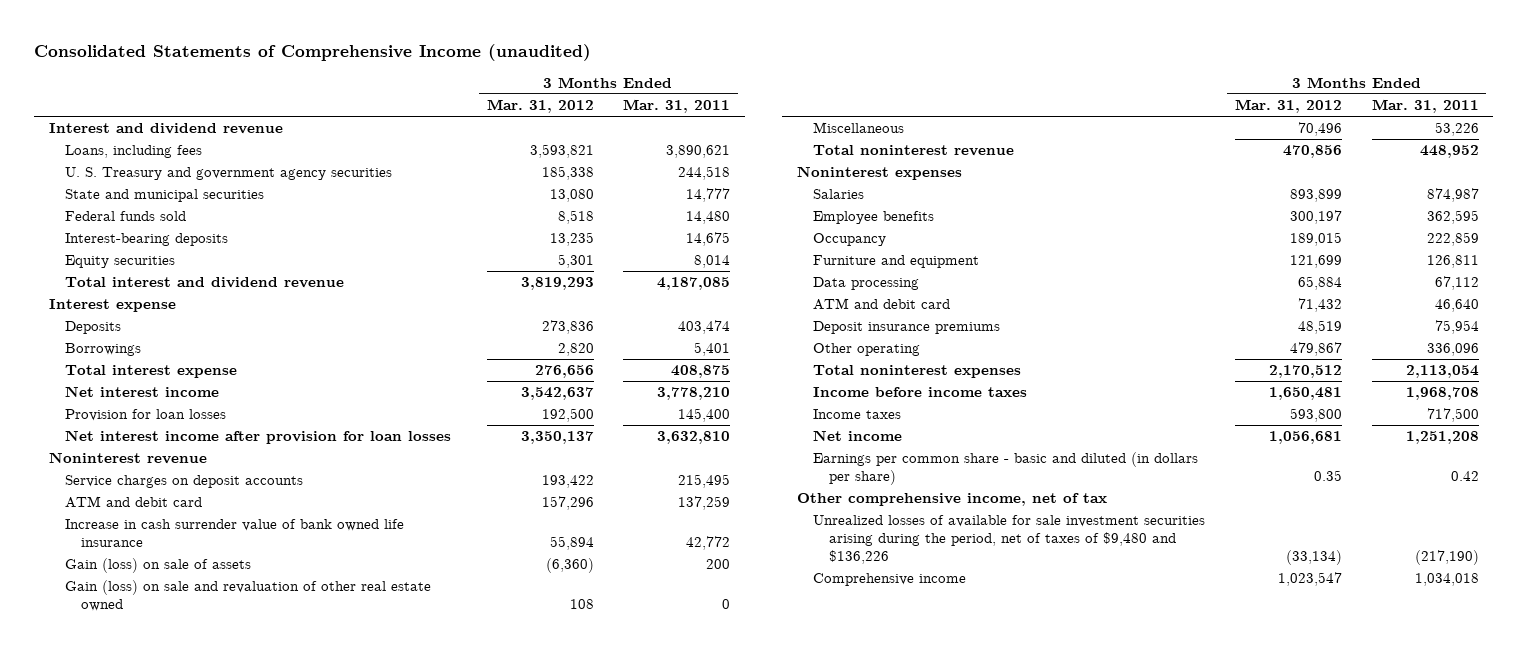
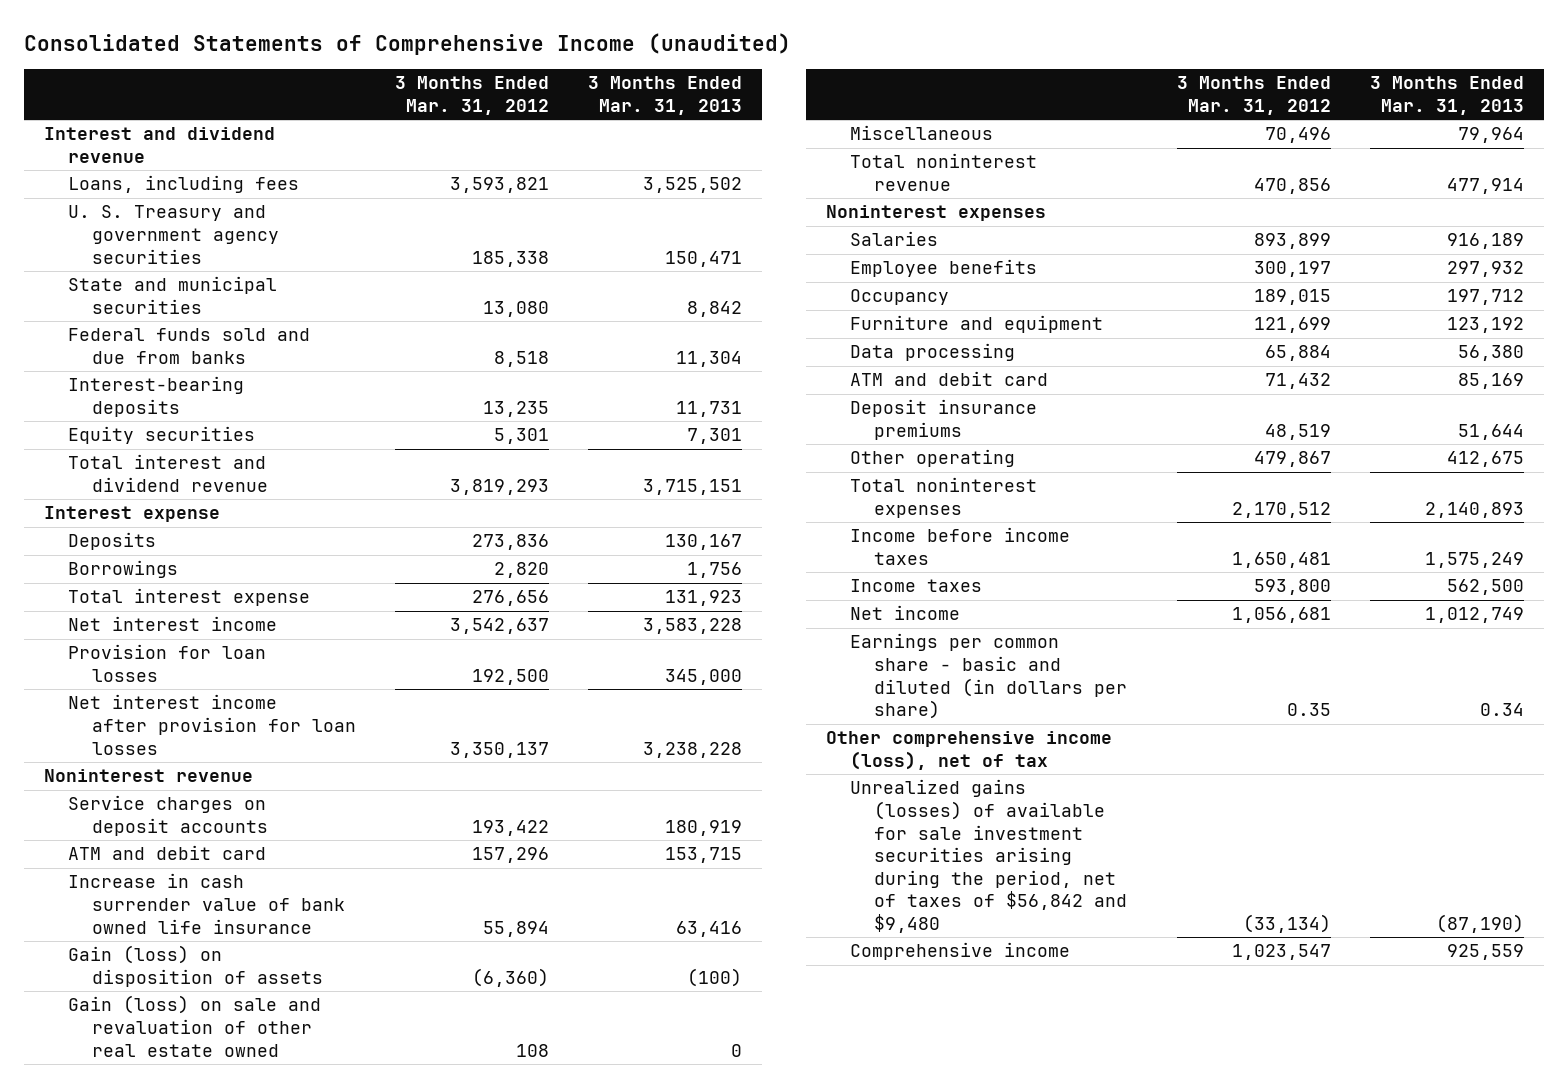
- | 3 Months Ended Mar. 31, 2012 | 3 Months Ended Mar. 31, 2011
+ | 3 Months Ended Mar. 31, 2012 | 3 Months Ended Mar. 31, 2013
- Federal funds sold | 8,518 | 14,480
+ Federal funds sold and due from banks | 8,518 | 11,304
- Gain (loss) on sale of assets | (6,360) | 200
+ Gain (loss) on disposition of assets | (6,360) | (100)
- Other comprehensive income, net of tax
- Unrealized losses of available for sale investment securities arising during the period, net of taxes of $9,480 and $136,226 | (33,134) | (217,190)
+ Other comprehensive income (loss), net of tax
+ Unrealized gains (losses) of available for sale investment securities arising during the period, net of taxes of $56,842 and $9,480 | (33,134) | (87,190)

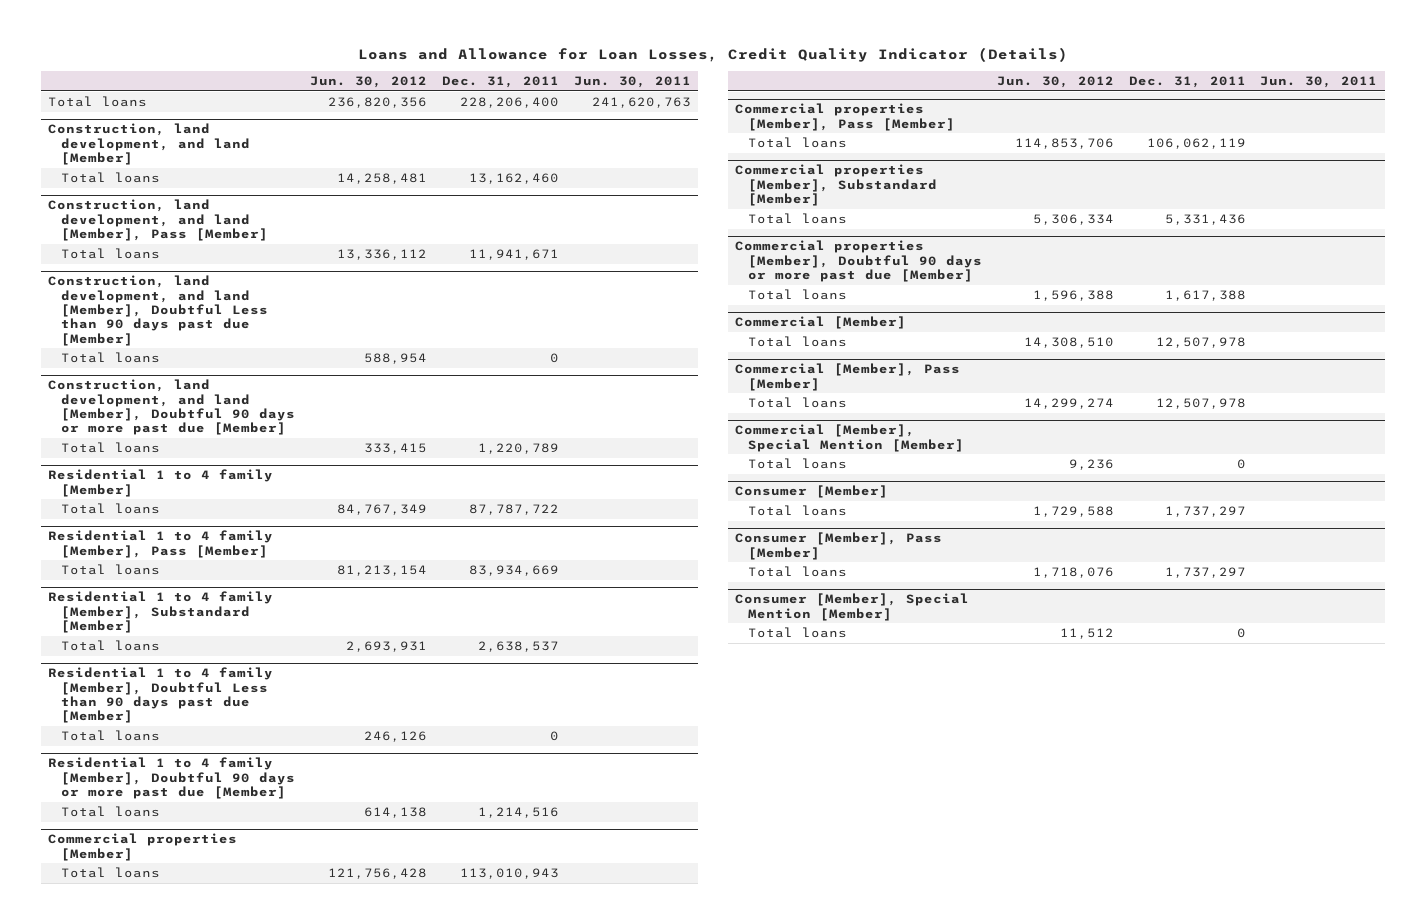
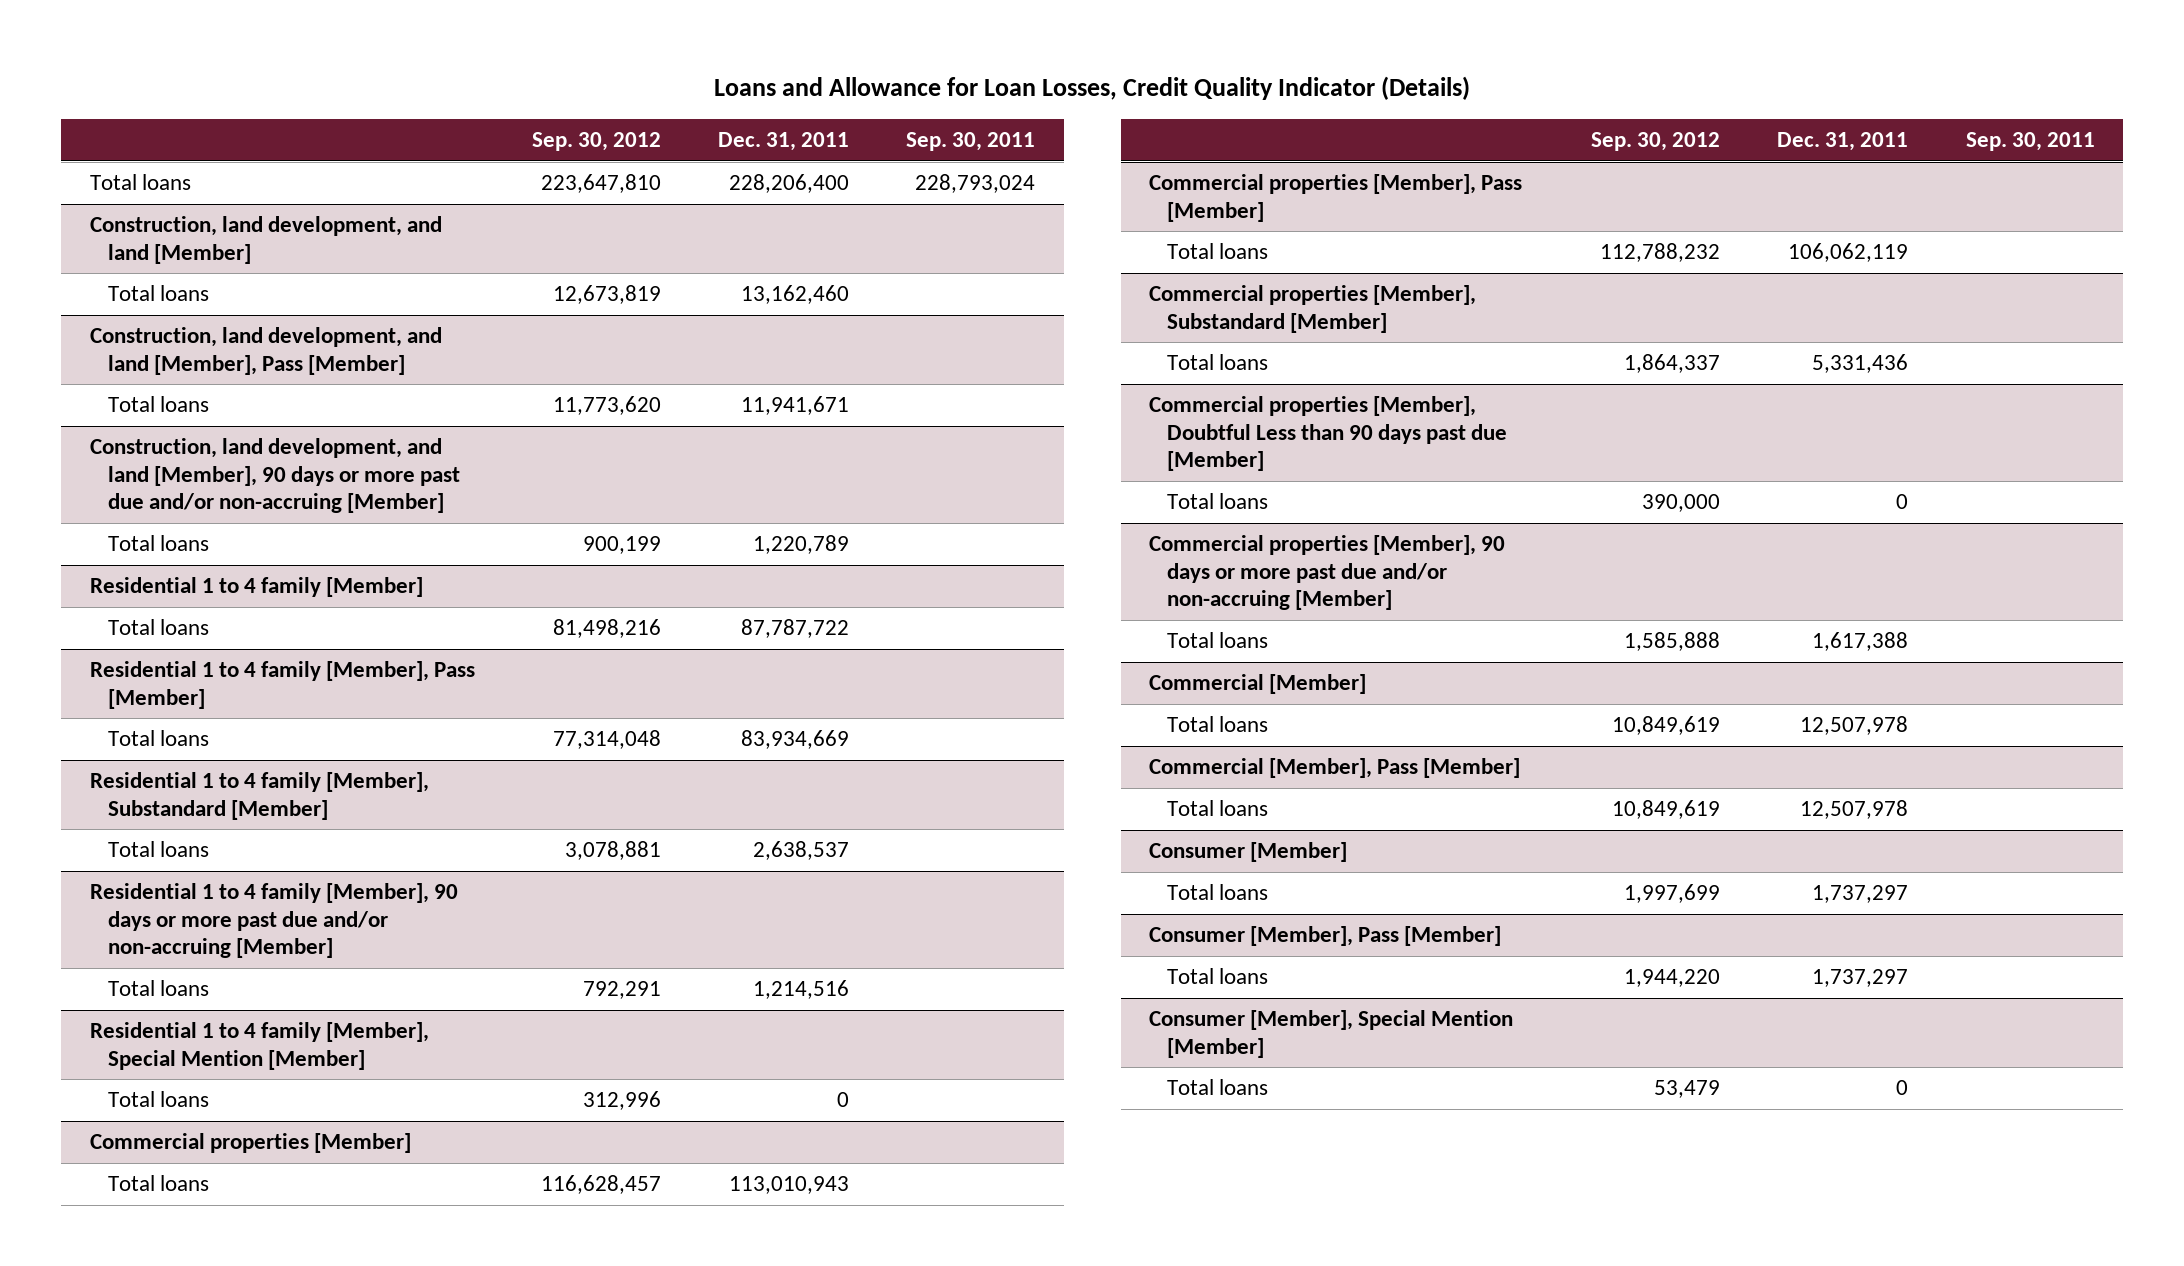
- | Jun. 30, 2012 | Dec. 31, 2011 | Jun. 30, 2011
+ | Sep. 30, 2012 | Dec. 31, 2011 | Sep. 30, 2011
- Construction, land development, and land [Member], Doubtful Less than 90 days past due [Member]
- Total loans | 588,954 | 0 |
- Construction, land development, and land [Member], Doubtful 90 days or more past due [Member]
+ Construction, land development, and land [Member], 90 days or more past due and/or non-accruing [Member]
- Residential 1 to 4 family [Member], Doubtful Less than 90 days past due [Member]
- Total loans | 246,126 | 0 |
- Residential 1 to 4 family [Member], Doubtful 90 days or more past due [Member]
+ Residential 1 to 4 family [Member], 90 days or more past due and/or non-accruing [Member]
+ Residential 1 to 4 family [Member], Special Mention [Member]
+ Total loans | 312,996 | 0 |
- Commercial properties [Member], Doubtful 90 days or more past due [Member]
+ Commercial properties [Member], Doubtful Less than 90 days past due [Member]
+ Total loans | 390,000 | 0 |
+ Commercial properties [Member], 90 days or more past due and/or non-accruing [Member]
- Commercial [Member], Special Mention [Member]
- Total loans | 9,236 | 0 |

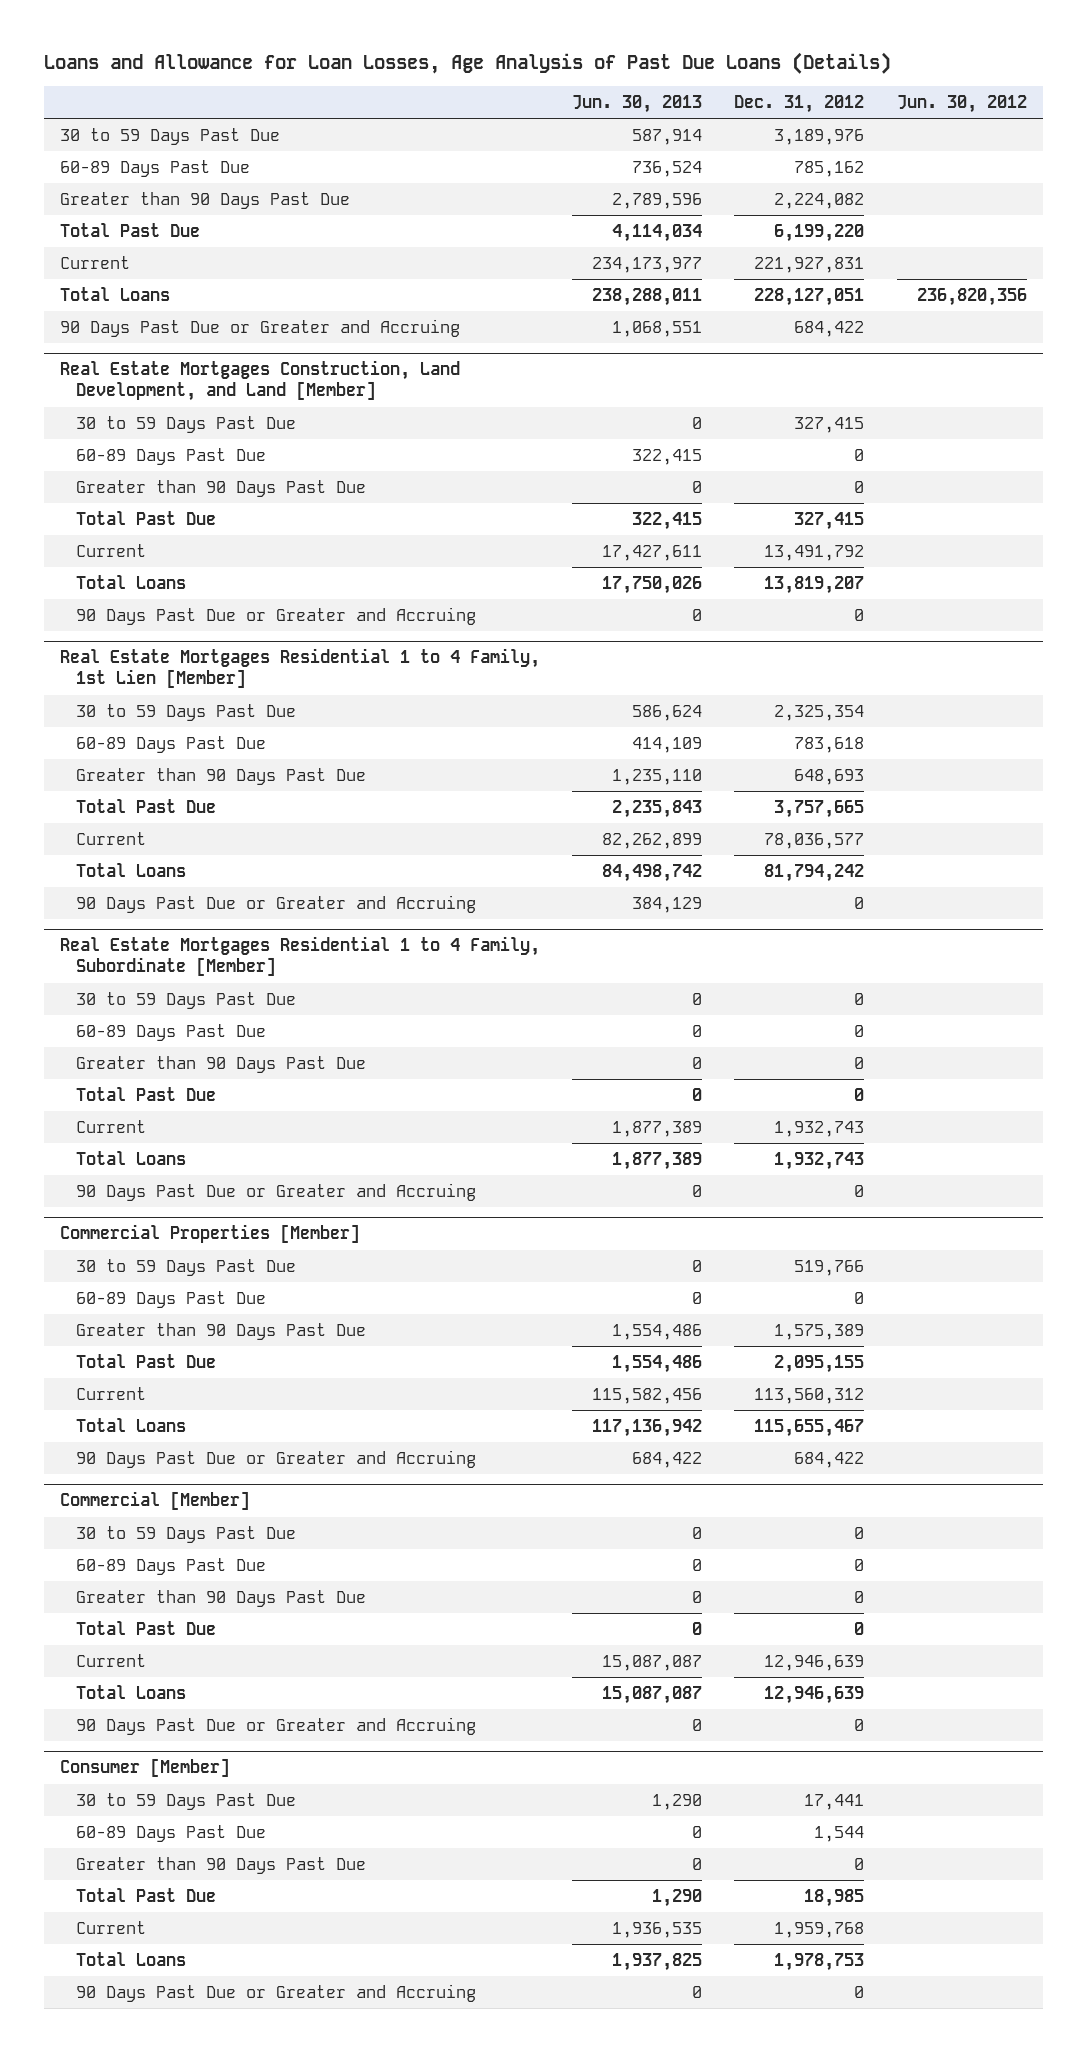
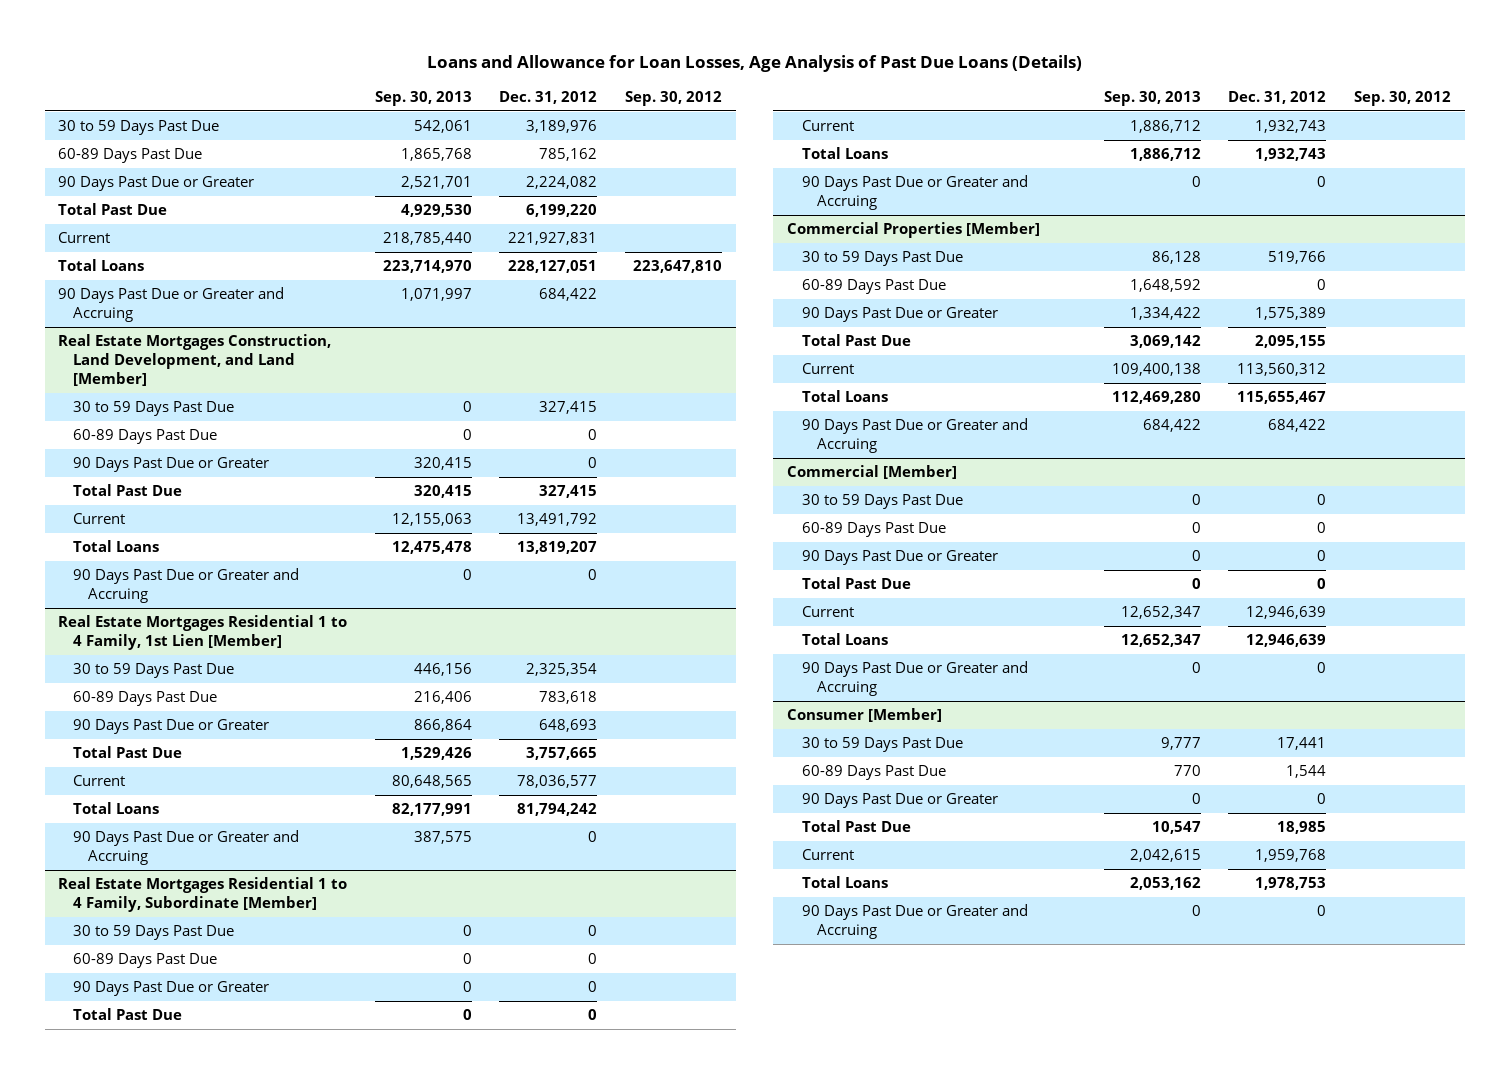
- | Jun. 30, 2013 | Dec. 31, 2012 | Jun. 30, 2012
+ | Sep. 30, 2013 | Dec. 31, 2012 | Sep. 30, 2012
- Greater than 90 Days Past Due | 2,789,596 | 2,224,082 |
+ 90 Days Past Due or Greater | 2,521,701 | 2,224,082 |
@ Real Estate Mortgages Construction, Land Development, and Land [Member]
- Greater than 90 Days Past Due | 0 | 0 |
+ 90 Days Past Due or Greater | 320,415 | 0 |
@ Real Estate Mortgages Residential 1 to 4 Family, 1st Lien [Member]
- Greater than 90 Days Past Due | 1,235,110 | 648,693 |
+ 90 Days Past Due or Greater | 866,864 | 648,693 |
@ Real Estate Mortgages Residential 1 to 4 Family, Subordinate [Member]
- Greater than 90 Days Past Due | 0 | 0 |
+ 90 Days Past Due or Greater | 0 | 0 |
@ Commercial Properties [Member]
- Greater than 90 Days Past Due | 1,554,486 | 1,575,389 |
+ 90 Days Past Due or Greater | 1,334,422 | 1,575,389 |
@ Commercial [Member]
- Greater than 90 Days Past Due | 0 | 0 |
+ 90 Days Past Due or Greater | 0 | 0 |
@ Consumer [Member]
- Greater than 90 Days Past Due | 0 | 0 |
+ 90 Days Past Due or Greater | 0 | 0 |

